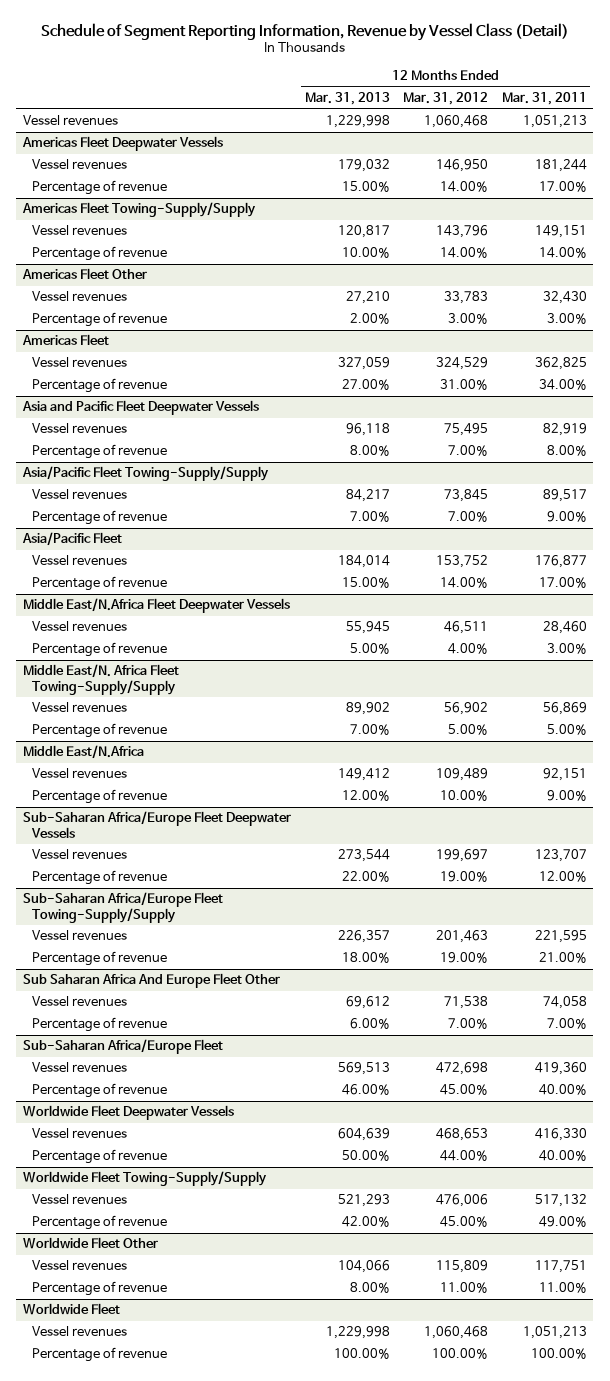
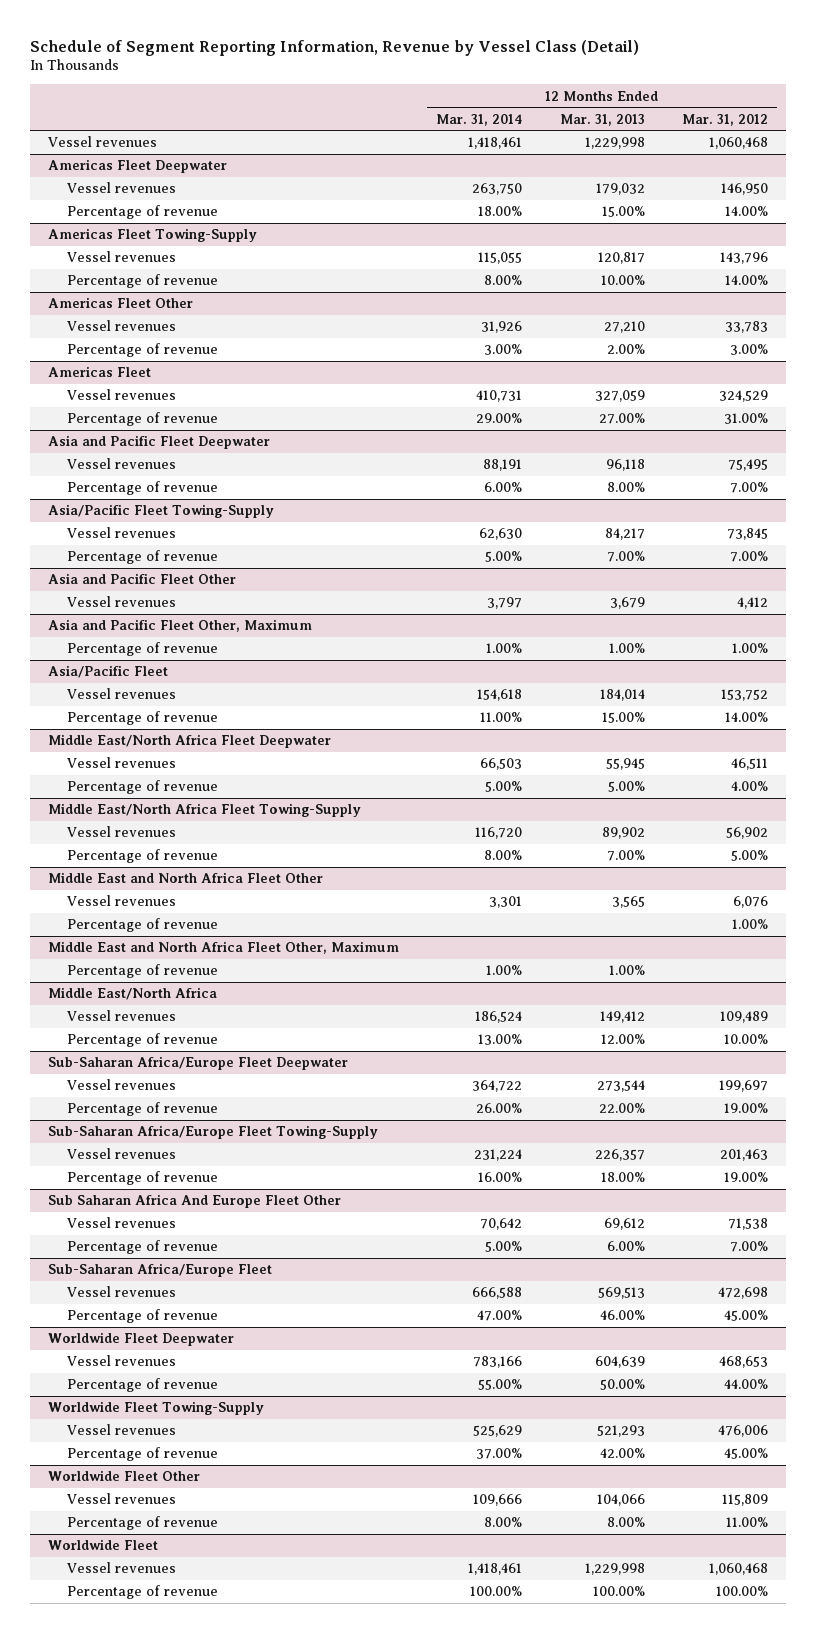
- | 12 Months Ended Mar. 31, 2013 | 12 Months Ended Mar. 31, 2012 | 12 Months Ended Mar. 31, 2011
+ | 12 Months Ended Mar. 31, 2014 | 12 Months Ended Mar. 31, 2013 | 12 Months Ended Mar. 31, 2012
- Americas Fleet Deepwater Vessels
+ Americas Fleet Deepwater
- Americas Fleet Towing-Supply/Supply
+ Americas Fleet Towing-Supply
- Asia and Pacific Fleet Deepwater Vessels
+ Asia and Pacific Fleet Deepwater
- Asia/Pacific Fleet Towing-Supply/Supply
+ Asia/Pacific Fleet Towing-Supply
+ Asia and Pacific Fleet Other
+ Vessel revenues | 3,797 | 3,679 | 4,412
+ Asia and Pacific Fleet Other, Maximum
+ Percentage of revenue | 1.00% | 1.00% | 1.00%
- Middle East/N.Africa Fleet Deepwater Vessels
+ Middle East/North Africa Fleet Deepwater
- Middle East/N. Africa Fleet Towing-Supply/Supply
+ Middle East/North Africa Fleet Towing-Supply
- Middle East/N.Africa
+ Middle East and North Africa Fleet Other
+ Vessel revenues | 3,301 | 3,565 | 6,076
+ Percentage of revenue | | | 1.00%
+ Middle East and North Africa Fleet Other, Maximum
+ Percentage of revenue | 1.00% | 1.00% |
+ Middle East/North Africa
- Sub-Saharan Africa/Europe Fleet Deepwater Vessels
+ Sub-Saharan Africa/Europe Fleet Deepwater
- Sub-Saharan Africa/Europe Fleet Towing-Supply/Supply
+ Sub-Saharan Africa/Europe Fleet Towing-Supply
- Worldwide Fleet Deepwater Vessels
+ Worldwide Fleet Deepwater
- Worldwide Fleet Towing-Supply/Supply
+ Worldwide Fleet Towing-Supply

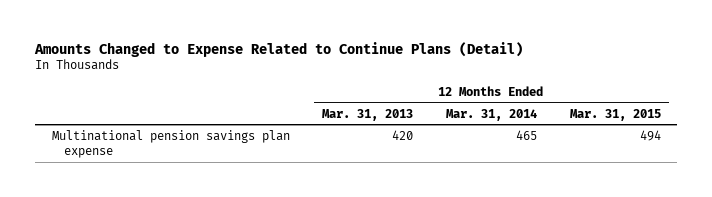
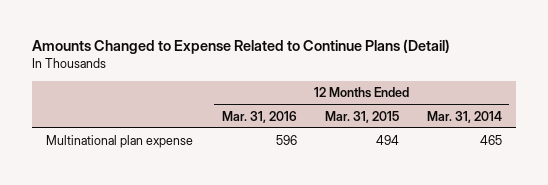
- | 12 Months Ended Mar. 31, 2013 | 12 Months Ended Mar. 31, 2014 | 12 Months Ended Mar. 31, 2015
+ | 12 Months Ended Mar. 31, 2016 | 12 Months Ended Mar. 31, 2015 | 12 Months Ended Mar. 31, 2014
- Multinational pension savings plan expense | 420 | 465 | 494
+ Multinational plan expense | 596 | 494 | 465

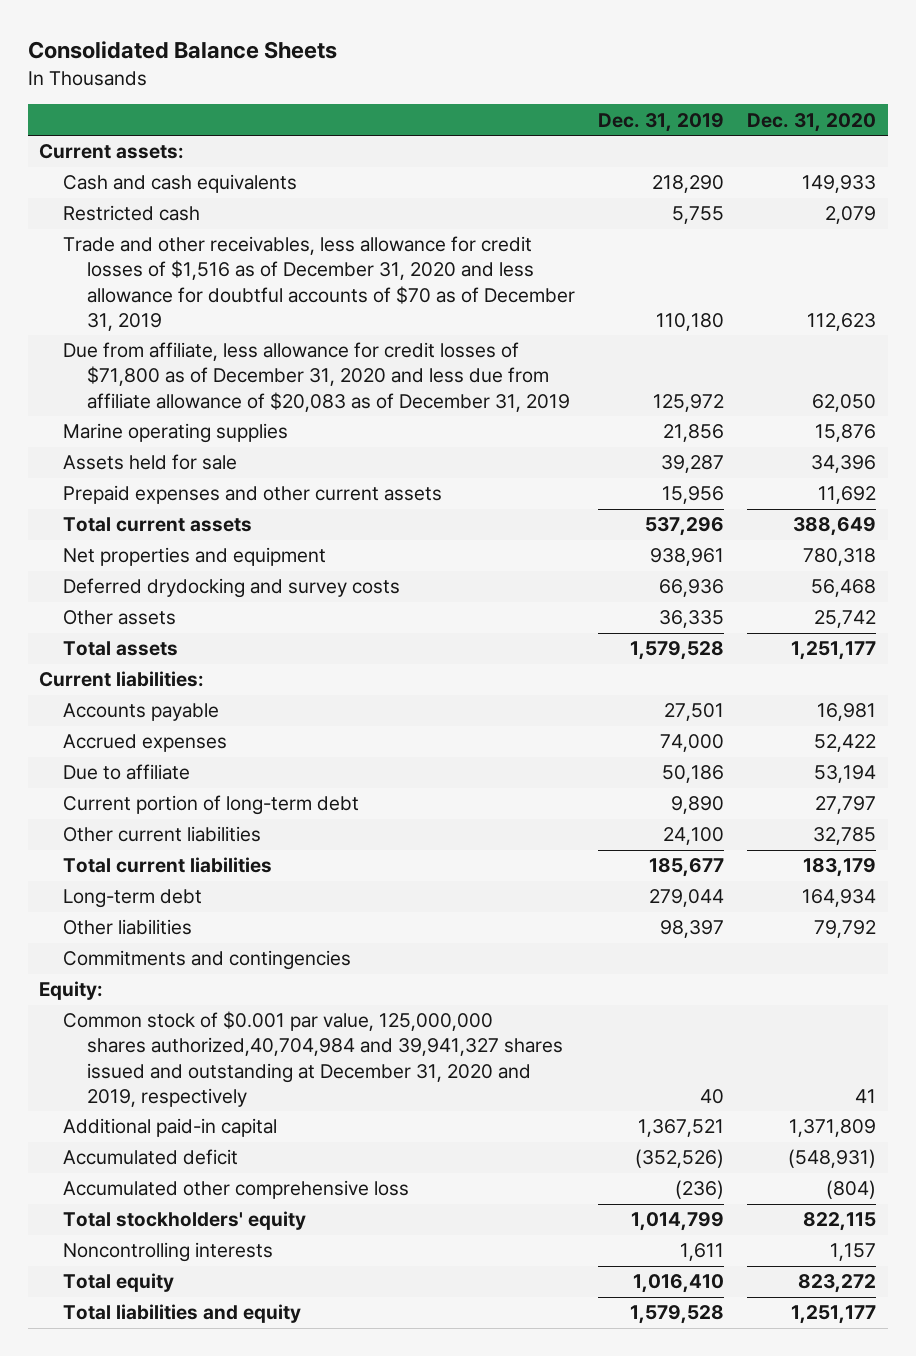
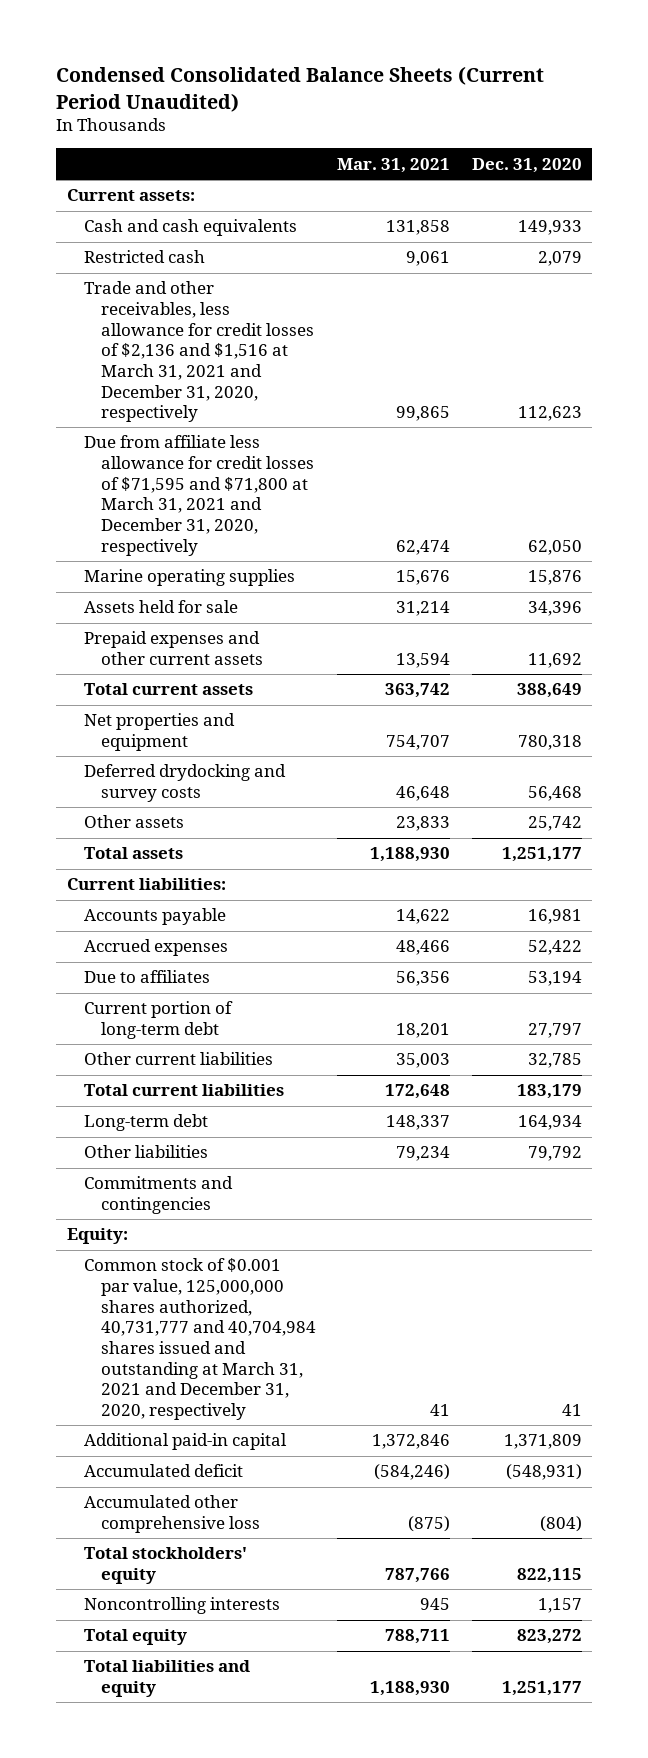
- Consolidated Balance Sheets
+ Condensed Consolidated Balance Sheets (Current Period Unaudited)
- | Dec. 31, 2019 | Dec. 31, 2020
+ | Mar. 31, 2021 | Dec. 31, 2020
- Trade and other receivables, less allowance for credit losses of $1,516 as of December 31, 2020 and less allowance for doubtful accounts of $70 as of December 31, 2019 | 110,180 | 112,623
- Due from affiliate, less allowance for credit losses of $71,800 as of December 31, 2020 and less due from affiliate allowance of $20,083 as of December 31, 2019 | 125,972 | 62,050
+ Trade and other receivables, less allowance for credit losses of $2,136 and $1,516 at March 31, 2021 and December 31, 2020, respectively | 99,865 | 112,623
+ Due from affiliate less allowance for credit losses of $71,595 and $71,800 at March 31, 2021 and December 31, 2020, respectively | 62,474 | 62,050
- Due to affiliate | 50,186 | 53,194
+ Due to affiliates | 56,356 | 53,194
- Common stock of $0.001 par value, 125,000,000 shares authorized,40,704,984 and 39,941,327 shares issued and outstanding at December 31, 2020 and 2019, respectively | 40 | 41
+ Common stock of $0.001 par value, 125,000,000 shares authorized, 40,731,777 and 40,704,984 shares issued and outstanding at March 31, 2021 and December 31, 2020, respectively | 41 | 41

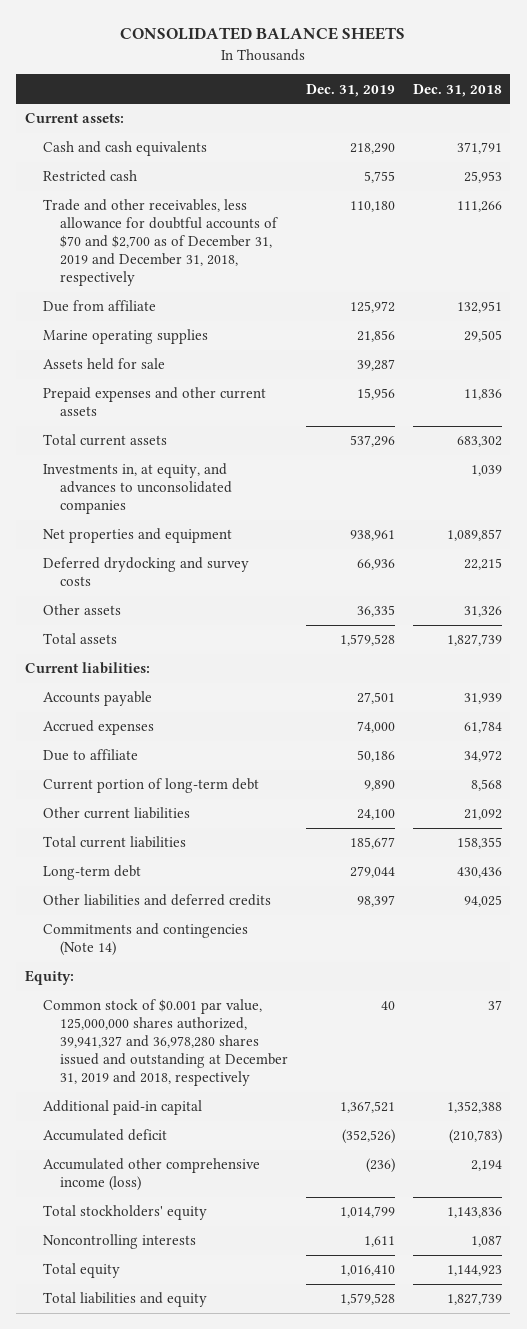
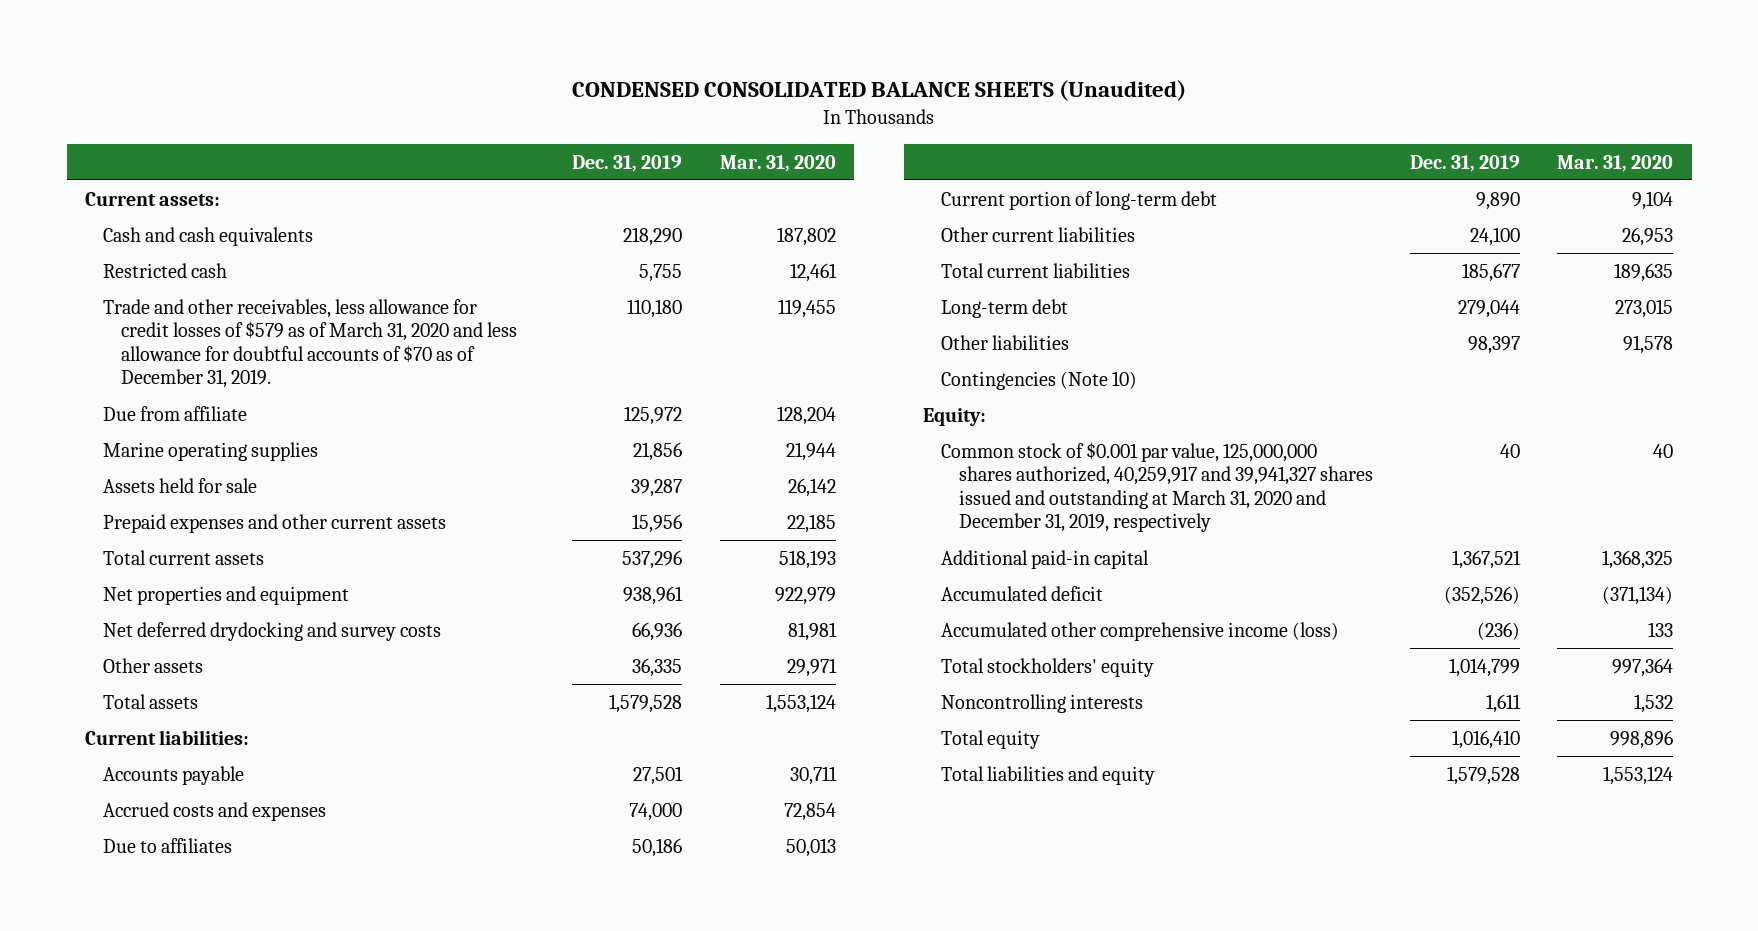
- CONSOLIDATED BALANCE SHEETS
+ CONDENSED CONSOLIDATED BALANCE SHEETS (Unaudited)
- | Dec. 31, 2019 | Dec. 31, 2018
+ | Dec. 31, 2019 | Mar. 31, 2020
- Trade and other receivables, less allowance for doubtful accounts of $70 and $2,700 as of December 31, 2019 and December 31, 2018, respectively | 110,180 | 111,266
+ Trade and other receivables, less allowance for credit losses of $579 as of March 31, 2020 and less allowance for doubtful accounts of $70 as of December 31, 2019. | 110,180 | 119,455
- Investments in, at equity, and advances to unconsolidated companies | | 1,039
- Deferred drydocking and survey costs | 66,936 | 22,215
+ Net deferred drydocking and survey costs | 66,936 | 81,981
- Accrued expenses | 74,000 | 61,784
- Due to affiliate | 50,186 | 34,972
+ Accrued costs and expenses | 74,000 | 72,854
+ Due to affiliates | 50,186 | 50,013
- Other liabilities and deferred credits | 98,397 | 94,025
- Commitments and contingencies (Note 14)
+ Other liabilities | 98,397 | 91,578
+ Contingencies (Note 10)
- Common stock of $0.001 par value, 125,000,000 shares authorized, 39,941,327 and 36,978,280 shares issued and outstanding at December 31, 2019 and 2018, respectively | 40 | 37
+ Common stock of $0.001 par value, 125,000,000 shares authorized, 40,259,917 and 39,941,327 shares issued and outstanding at March 31, 2020 and December 31, 2019, respectively | 40 | 40

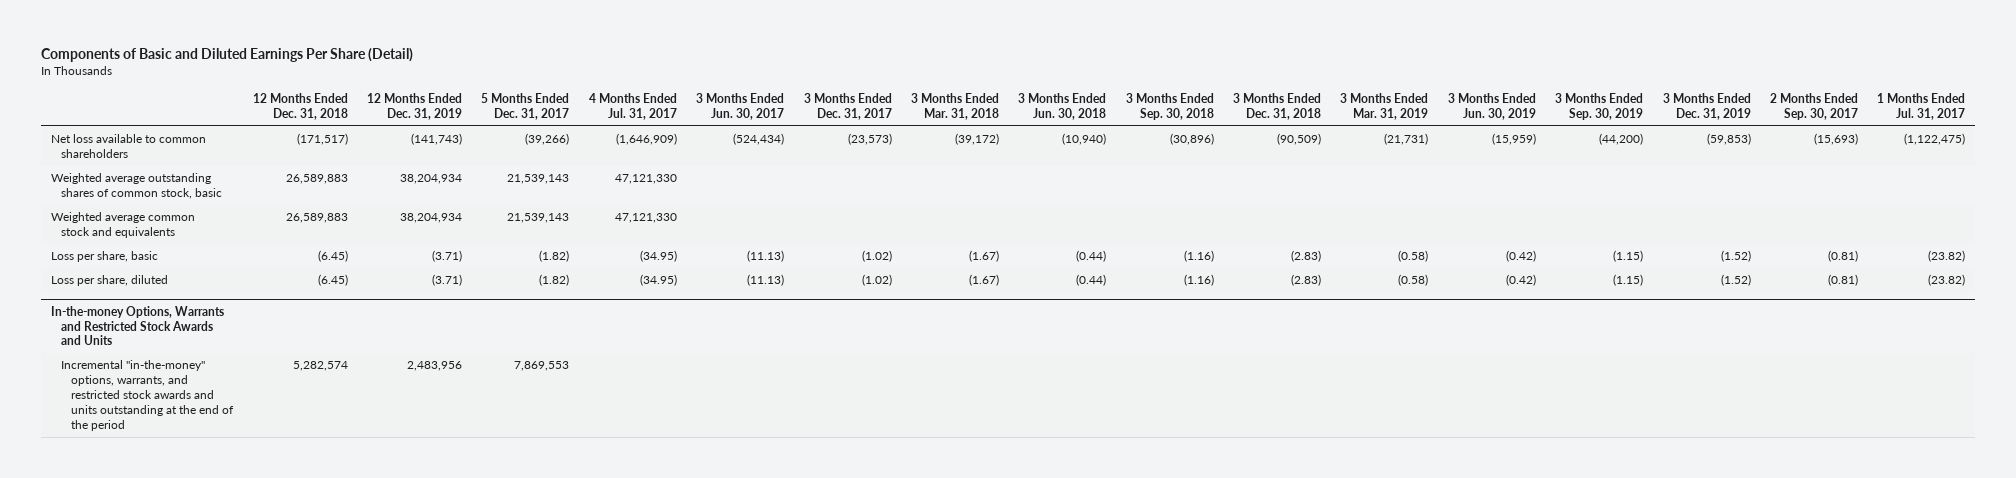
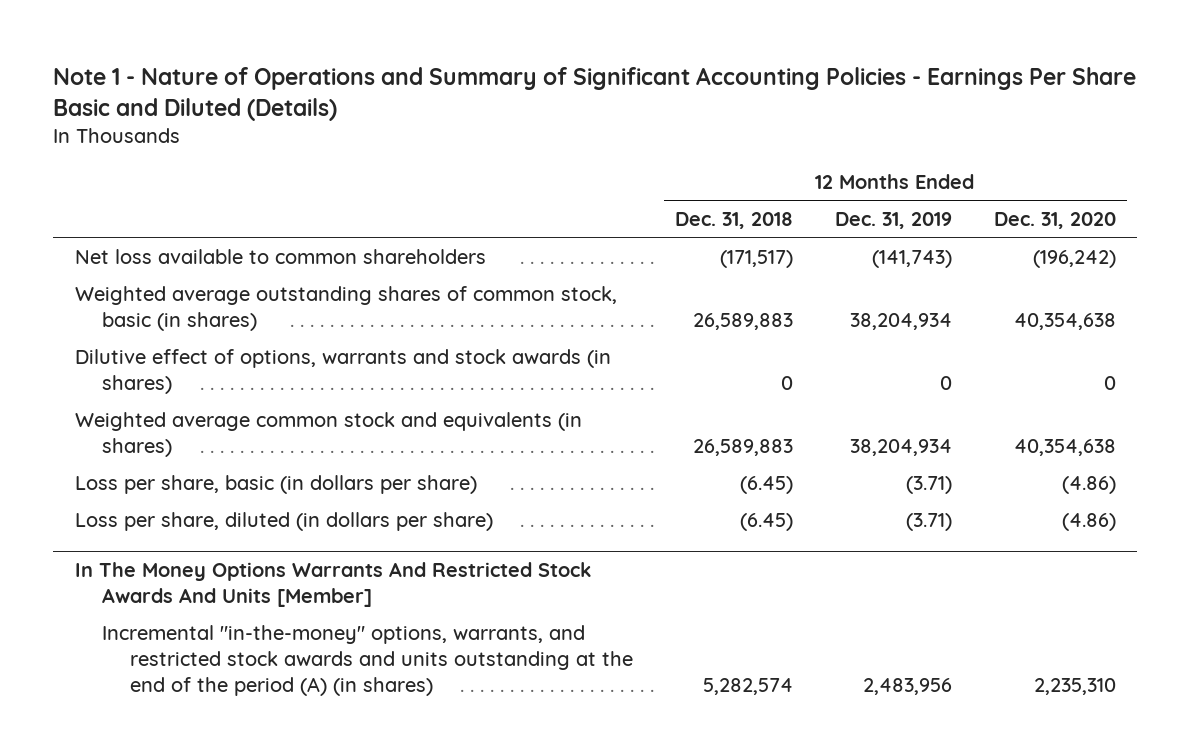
- Components of Basic and Diluted Earnings Per Share (Detail)
+ Note 1 - Nature of Operations and Summary of Significant Accounting Policies - Earnings Per Share Basic and Diluted (Details)
- | 12 Months Ended Dec. 31, 2018 | 12 Months Ended Dec. 31, 2019 | 5 Months Ended Dec. 31, 2017 | 4 Months Ended Jul. 31, 2017 | 3 Months Ended Jun. 30, 2017 | 3 Months Ended Dec. 31, 2017 | 3 Months Ended Mar. 31, 2018 | 3 Months Ended Jun. 30, 2018 | 3 Months Ended Sep. 30, 2018 | 3 Months Ended Dec. 31, 2018 | 3 Months Ended Mar. 31, 2019 | 3 Months Ended Jun. 30, 2019 | 3 Months Ended Sep. 30, 2019 | 3 Months Ended Dec. 31, 2019 | 2 Months Ended Sep. 30, 2017 | 1 Months Ended Jul. 31, 2017
+ | 12 Months Ended Dec. 31, 2018 | 12 Months Ended Dec. 31, 2019 | 12 Months Ended Dec. 31, 2020
- Weighted average outstanding shares of common stock, basic | 26,589,883 | 38,204,934 | 21,539,143 | 47,121,330 | | | | | | | | | | | |
- Weighted average common stock and equivalents | 26,589,883 | 38,204,934 | 21,539,143 | 47,121,330 | | | | | | | | | | | |
- Loss per share, basic | (6.45) | (3.71) | (1.82) | (34.95) | (11.13) | (1.02) | (1.67) | (0.44) | (1.16) | (2.83) | (0.58) | (0.42) | (1.15) | (1.52) | (0.81) | (23.82)
- Loss per share, diluted | (6.45) | (3.71) | (1.82) | (34.95) | (11.13) | (1.02) | (1.67) | (0.44) | (1.16) | (2.83) | (0.58) | (0.42) | (1.15) | (1.52) | (0.81) | (23.82)
- In-the-money Options, Warrants and Restricted Stock Awards and Units
- Incremental "in-the-money" options, warrants, and restricted stock awards and units outstanding at the end of the period | 5,282,574 | 2,483,956 | 7,869,553 | | | | | | | | | | | | |
+ Weighted average outstanding shares of common stock, basic (in shares) | 26,589,883 | 38,204,934 | 40,354,638
+ Dilutive effect of options, warrants and stock awards (in shares) | 0 | 0 | 0
+ Weighted average common stock and equivalents (in shares) | 26,589,883 | 38,204,934 | 40,354,638
+ Loss per share, basic (in dollars per share) | (6.45) | (3.71) | (4.86)
+ Loss per share, diluted (in dollars per share) | (6.45) | (3.71) | (4.86)
+ In The Money Options Warrants And Restricted Stock Awards And Units [Member]
+ Incremental "in-the-money" options, warrants, and restricted stock awards and units outstanding at the end of the period (A) (in shares) | 5,282,574 | 2,483,956 | 2,235,310

